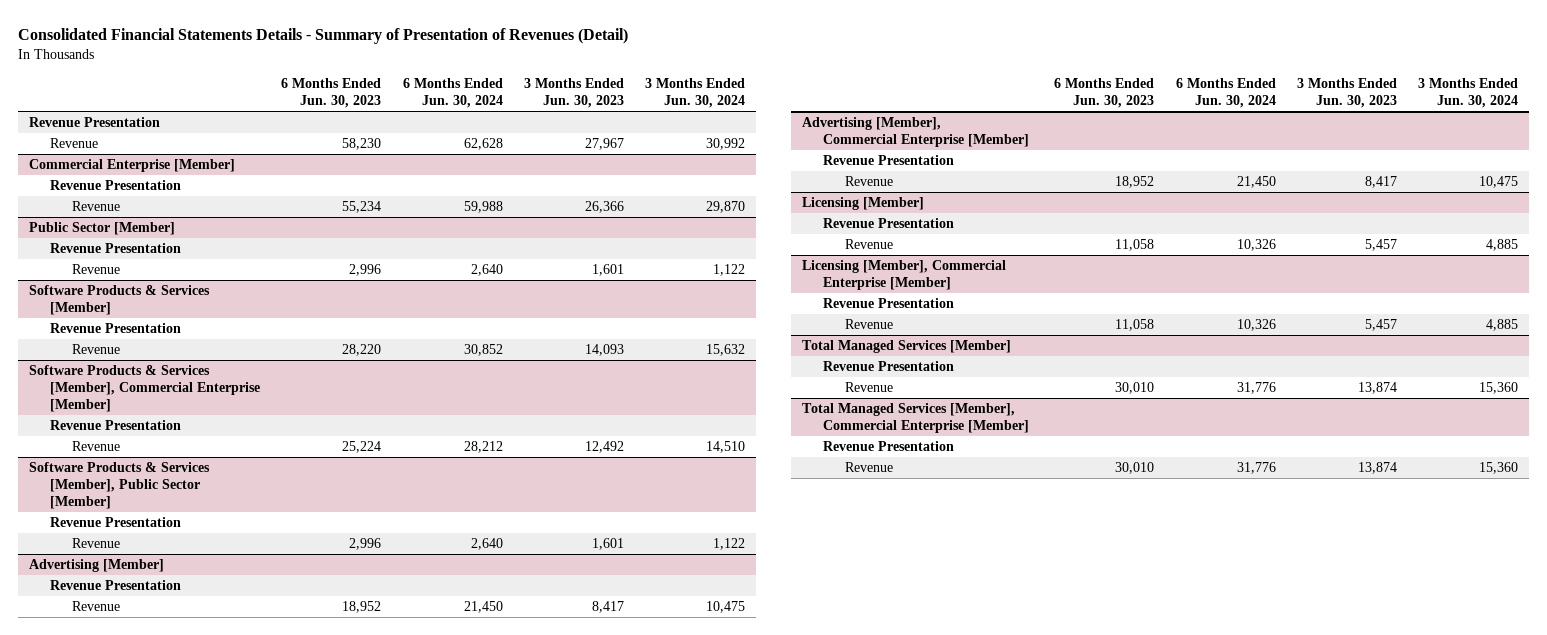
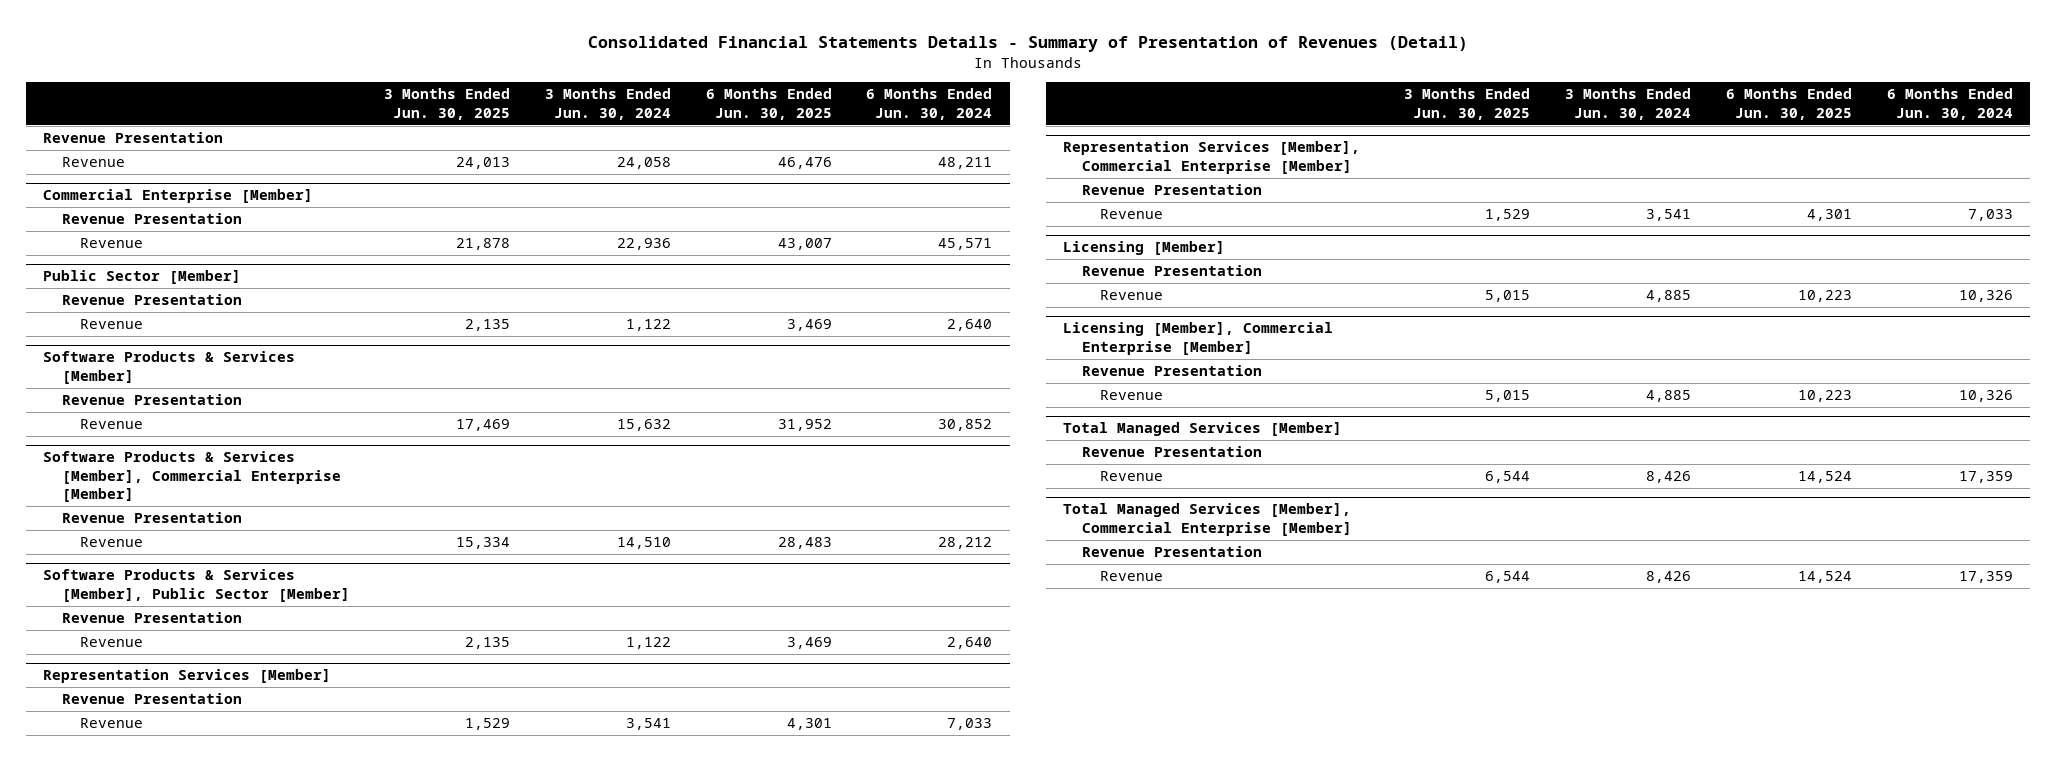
- | 6 Months Ended Jun. 30, 2023 | 6 Months Ended Jun. 30, 2024 | 3 Months Ended Jun. 30, 2023 | 3 Months Ended Jun. 30, 2024
+ | 3 Months Ended Jun. 30, 2025 | 3 Months Ended Jun. 30, 2024 | 6 Months Ended Jun. 30, 2025 | 6 Months Ended Jun. 30, 2024
- Revenue | 58,230 | 62,628 | 27,967 | 30,992
+ Revenue | 24,013 | 24,058 | 46,476 | 48,211
@ Commercial Enterprise [Member]
- Revenue | 55,234 | 59,988 | 26,366 | 29,870
+ Revenue | 21,878 | 22,936 | 43,007 | 45,571
- Advertising [Member]
+ Representation Services [Member]
- Revenue | 18,952 | 21,450 | 8,417 | 10,475
- Advertising [Member], Commercial Enterprise [Member]
+ Revenue | 1,529 | 3,541 | 4,301 | 7,033
+ Representation Services [Member], Commercial Enterprise [Member]
- Revenue | 18,952 | 21,450 | 8,417 | 10,475
+ Revenue | 1,529 | 3,541 | 4,301 | 7,033
@ Total Managed Services [Member]
- Revenue | 30,010 | 31,776 | 13,874 | 15,360
+ Revenue | 6,544 | 8,426 | 14,524 | 17,359
@ Total Managed Services [Member], Commercial Enterprise [Member]
- Revenue | 30,010 | 31,776 | 13,874 | 15,360
+ Revenue | 6,544 | 8,426 | 14,524 | 17,359

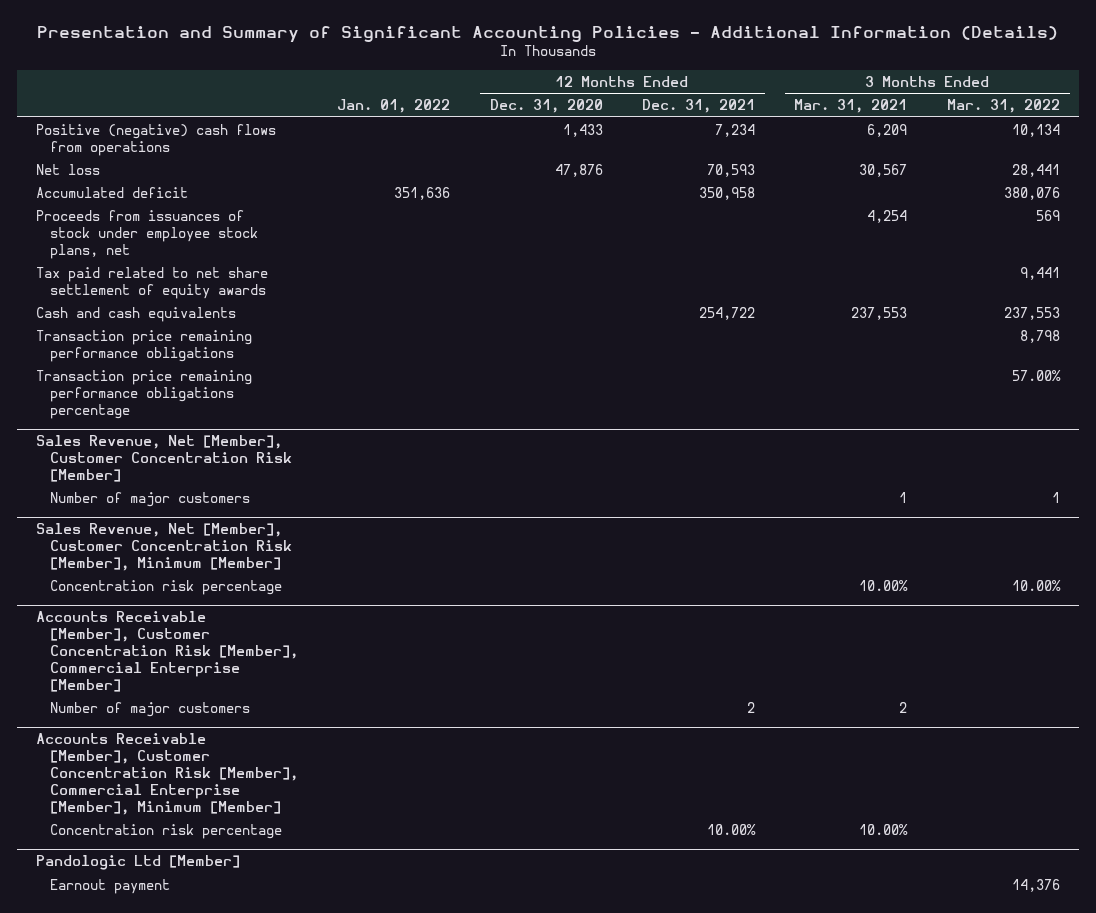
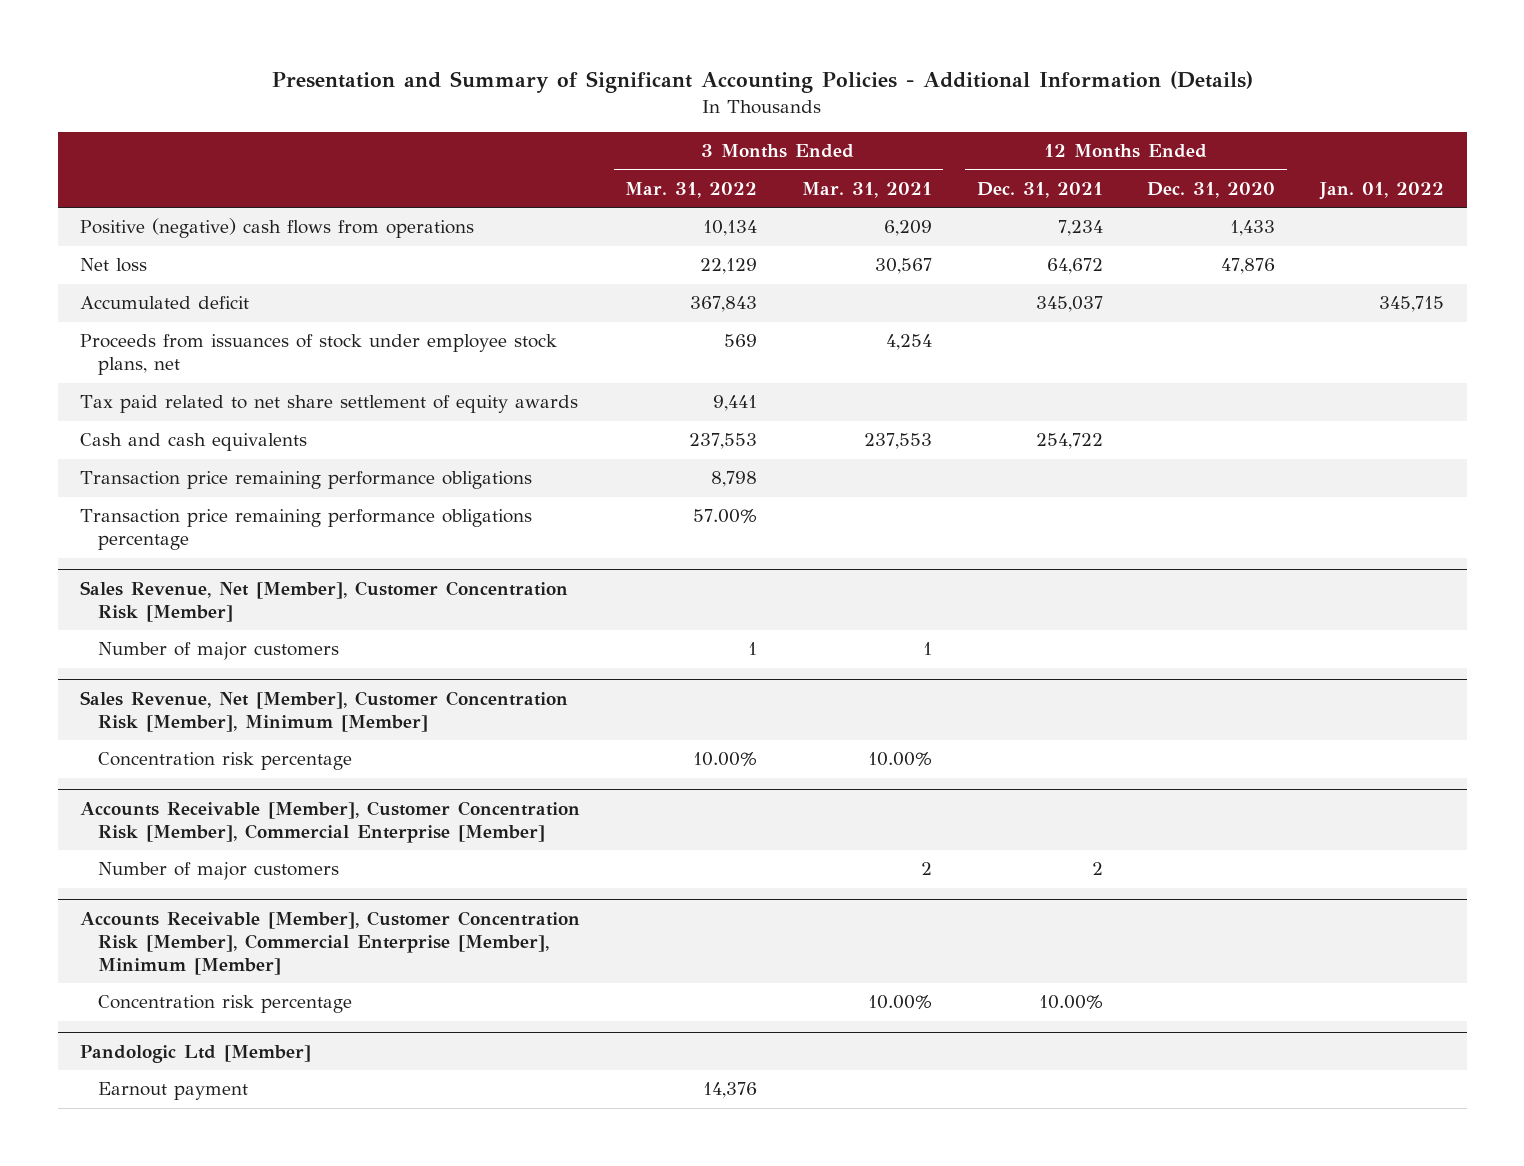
- | Jan. 01, 2022 | 12 Months Ended Dec. 31, 2020 | 12 Months Ended Dec. 31, 2021 | 3 Months Ended Mar. 31, 2021 | 3 Months Ended Mar. 31, 2022
+ | 3 Months Ended Mar. 31, 2022 | 3 Months Ended Mar. 31, 2021 | 12 Months Ended Dec. 31, 2021 | 12 Months Ended Dec. 31, 2020 | Jan. 01, 2022
- Net loss | | 47,876 | 70,593 | 30,567 | 28,441
- Accumulated deficit | 351,636 | | 350,958 | | 380,076
+ Net loss | 22,129 | 30,567 | 64,672 | 47,876 |
+ Accumulated deficit | 367,843 | | 345,037 | | 345,715

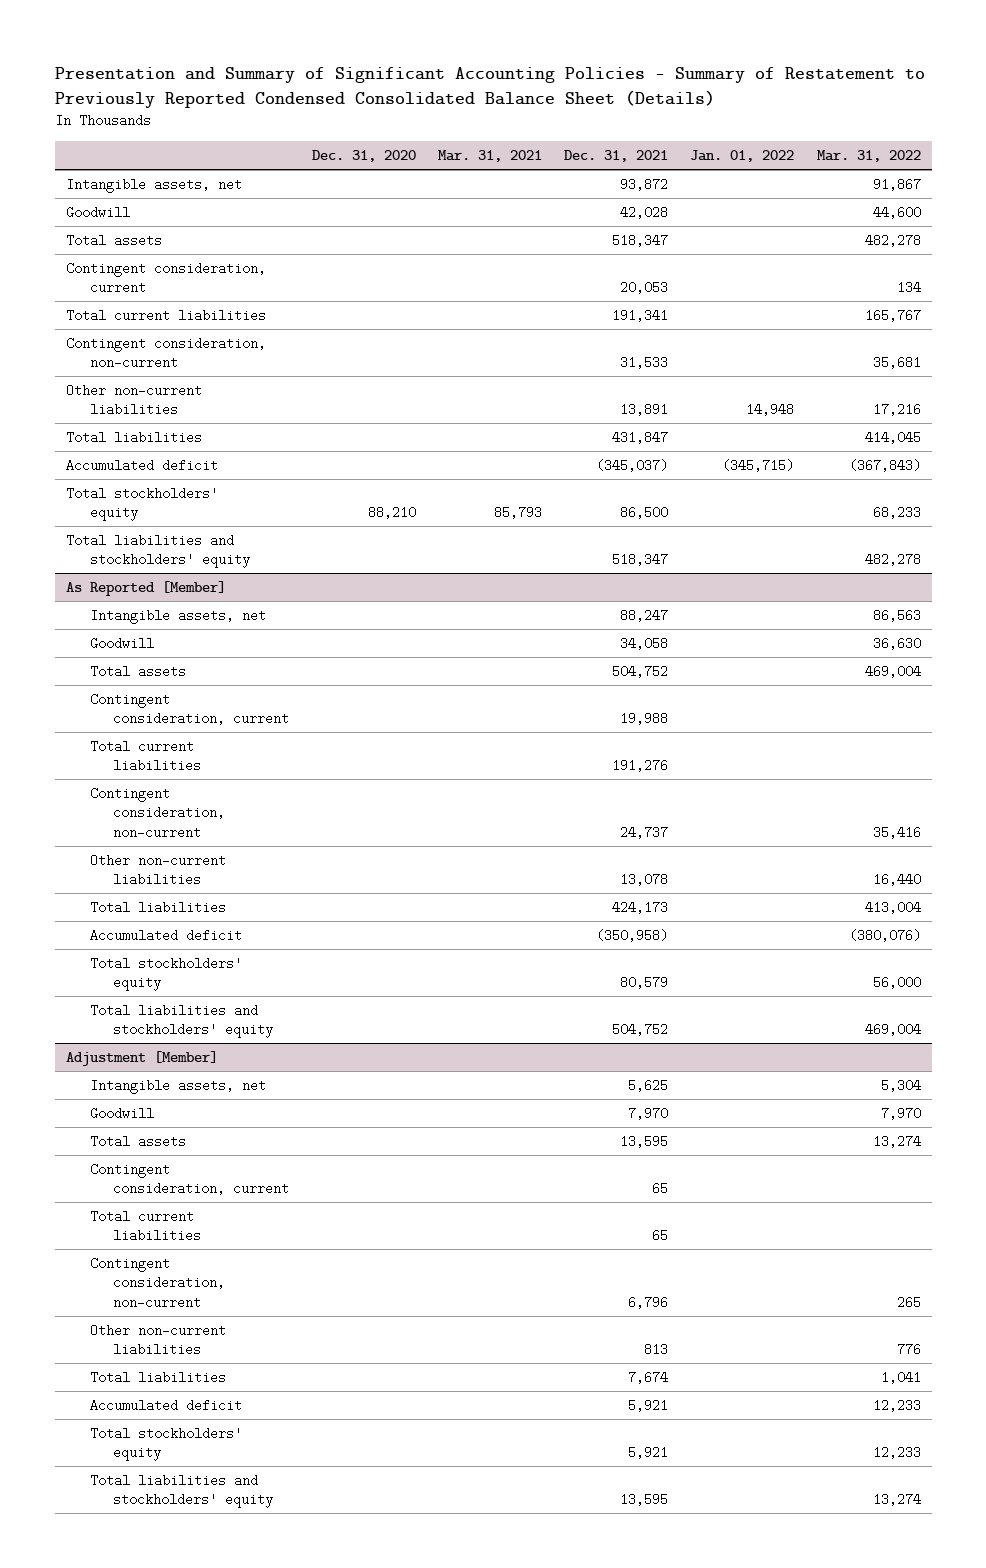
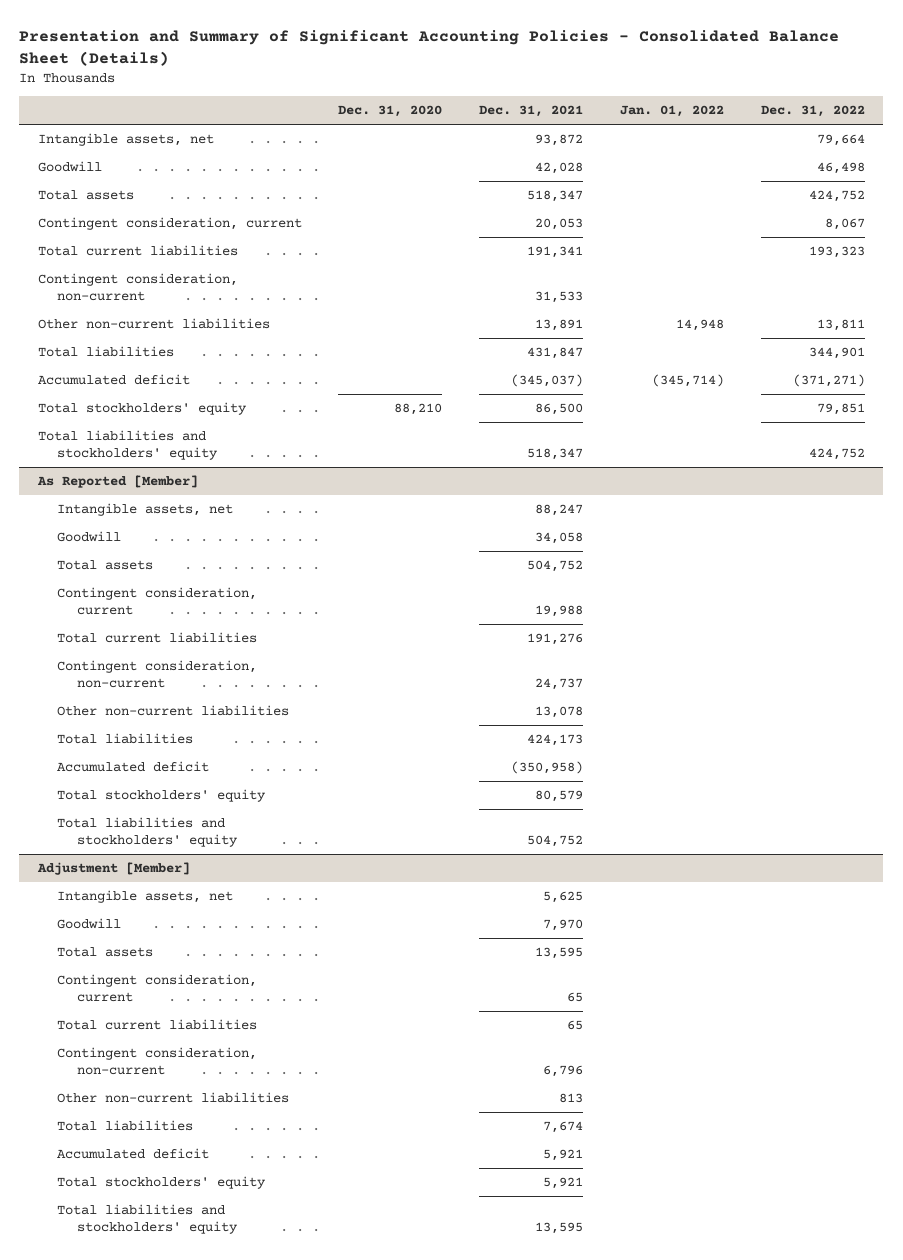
- Presentation and Summary of Significant Accounting Policies - Summary of Restatement to Previously Reported Condensed Consolidated Balance Sheet (Details)
+ Presentation and Summary of Significant Accounting Policies - Consolidated Balance Sheet (Details)
- | Dec. 31, 2020 | Mar. 31, 2021 | Dec. 31, 2021 | Jan. 01, 2022 | Mar. 31, 2022
+ | Dec. 31, 2020 | Dec. 31, 2021 | Jan. 01, 2022 | Dec. 31, 2022
- Accumulated deficit | | | (345,037) | (345,715) | (367,843)
+ Accumulated deficit | | (345,037) | (345,714) | (371,271)

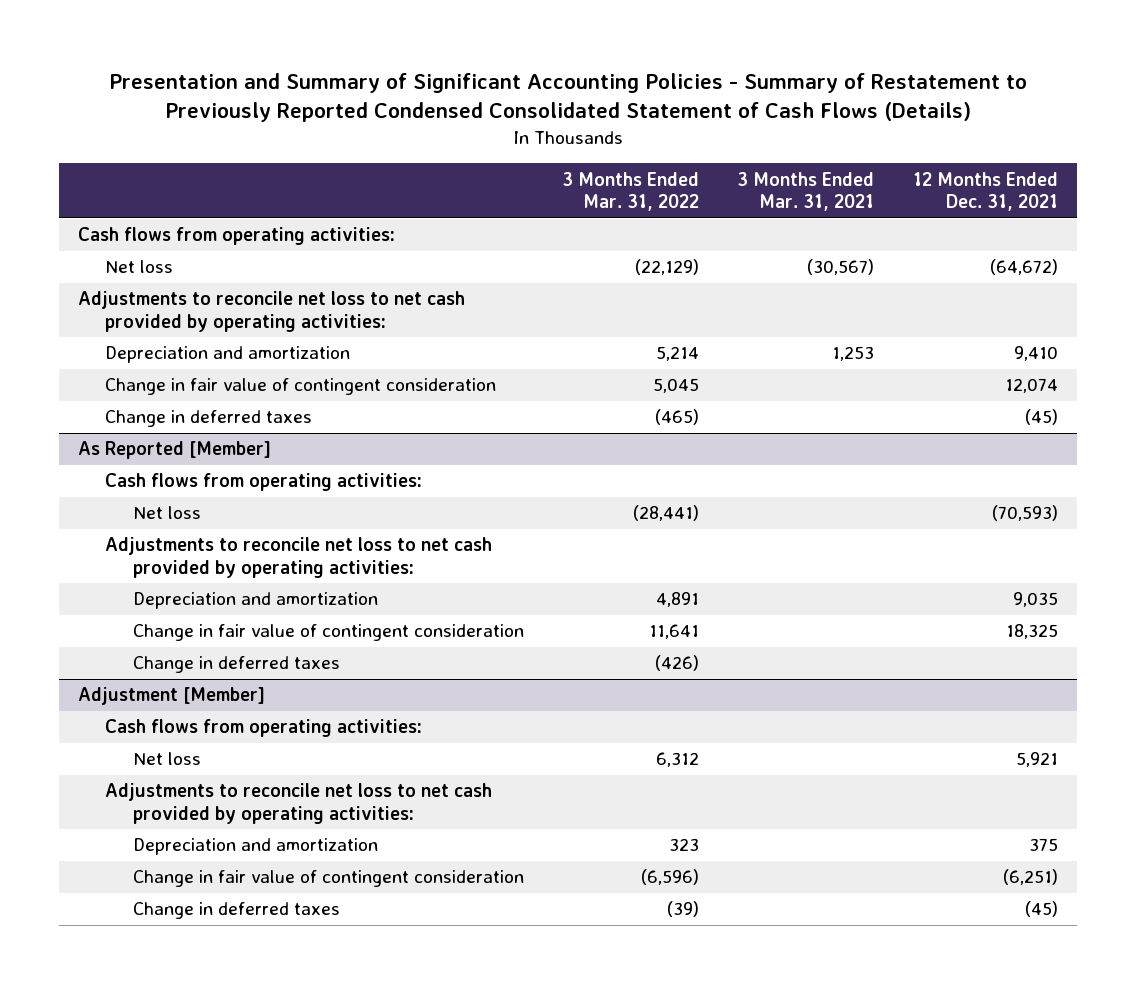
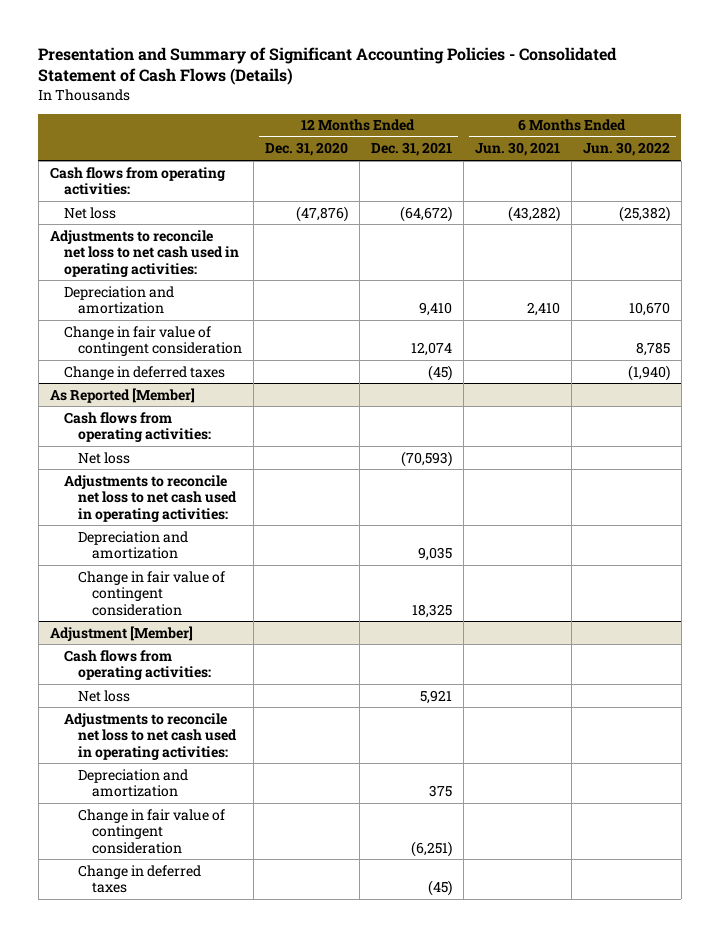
- Presentation and Summary of Significant Accounting Policies - Summary of Restatement to Previously Reported Condensed Consolidated Statement of Cash Flows (Details)
+ Presentation and Summary of Significant Accounting Policies - Consolidated Statement of Cash Flows (Details)
- | 3 Months Ended Mar. 31, 2022 | 3 Months Ended Mar. 31, 2021 | 12 Months Ended Dec. 31, 2021
+ | 12 Months Ended Dec. 31, 2020 | 12 Months Ended Dec. 31, 2021 | 6 Months Ended Jun. 30, 2021 | 6 Months Ended Jun. 30, 2022
- Adjustments to reconcile net loss to net cash provided by operating activities:
+ Adjustments to reconcile net loss to net cash used in operating activities:
@ As Reported [Member]
- Adjustments to reconcile net loss to net cash provided by operating activities:
+ Adjustments to reconcile net loss to net cash used in operating activities:
- Change in deferred taxes | (426) | |
@ Adjustment [Member]
- Adjustments to reconcile net loss to net cash provided by operating activities:
+ Adjustments to reconcile net loss to net cash used in operating activities:

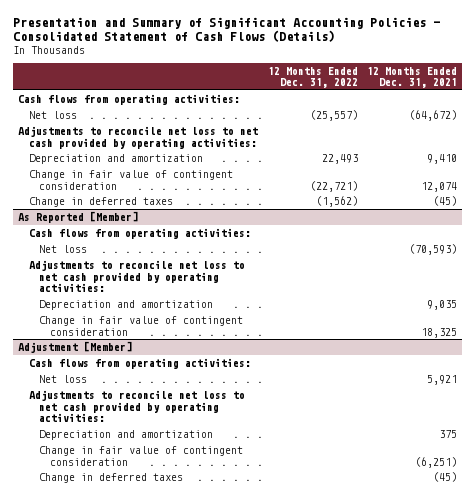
- | 12 Months Ended Dec. 31, 2020 | 12 Months Ended Dec. 31, 2021 | 6 Months Ended Jun. 30, 2021 | 6 Months Ended Jun. 30, 2022
+ | 12 Months Ended Dec. 31, 2022 | 12 Months Ended Dec. 31, 2021
- Adjustments to reconcile net loss to net cash used in operating activities:
+ Adjustments to reconcile net loss to net cash provided by operating activities:
@ As Reported [Member]
- Adjustments to reconcile net loss to net cash used in operating activities:
+ Adjustments to reconcile net loss to net cash provided by operating activities:
@ Adjustment [Member]
- Adjustments to reconcile net loss to net cash used in operating activities:
+ Adjustments to reconcile net loss to net cash provided by operating activities:

